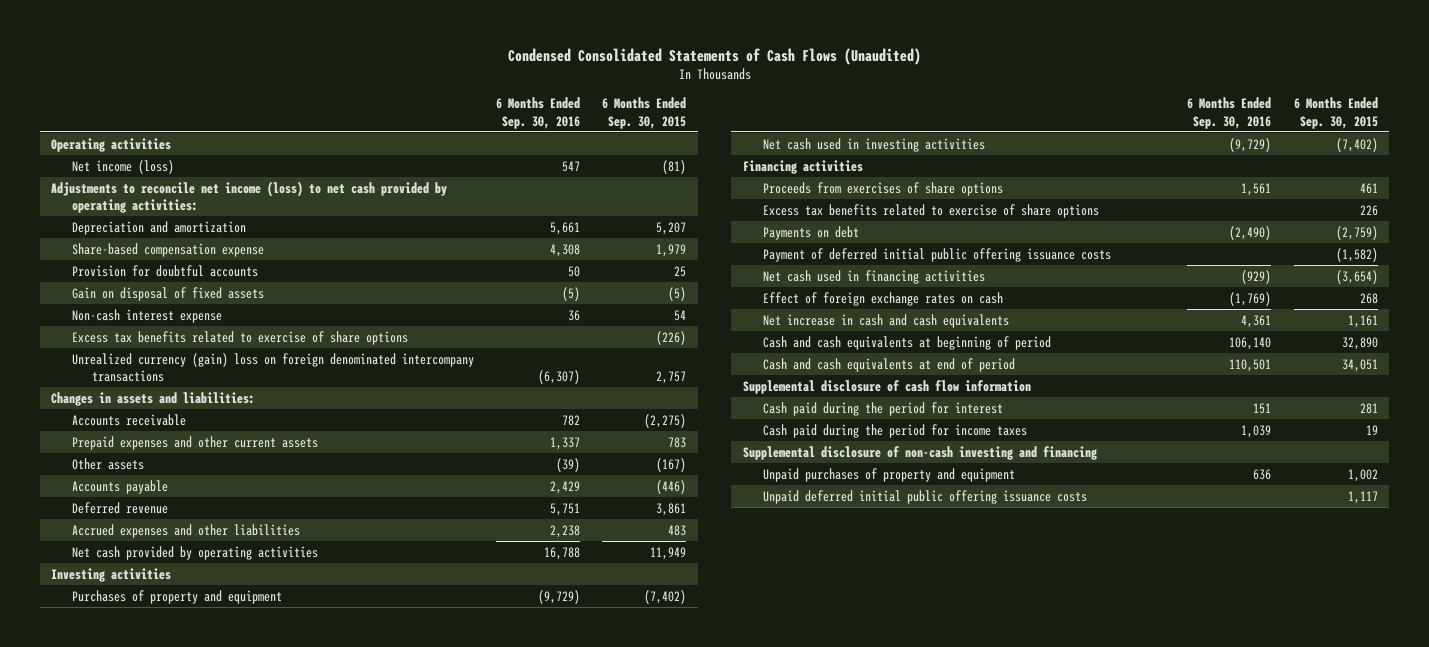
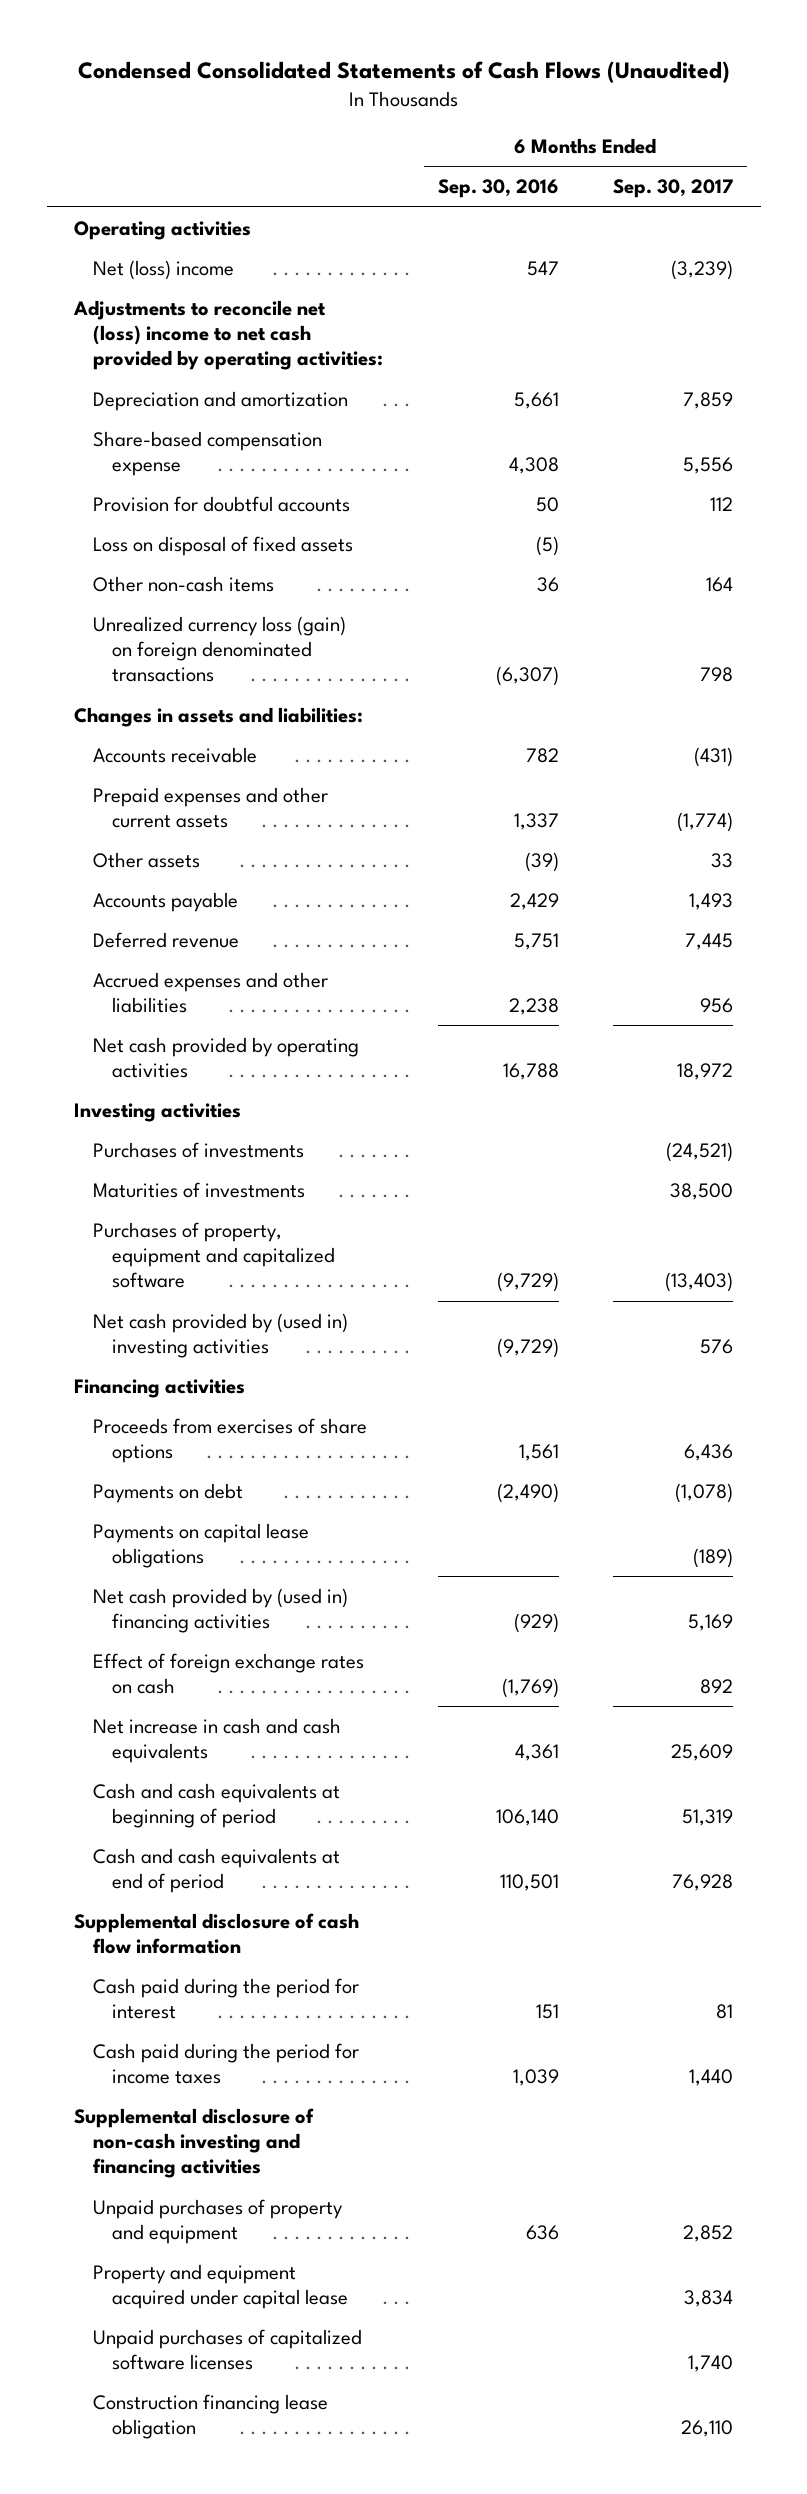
- | 6 Months Ended Sep. 30, 2016 | 6 Months Ended Sep. 30, 2015
+ | 6 Months Ended Sep. 30, 2016 | 6 Months Ended Sep. 30, 2017
- Net income (loss) | 547 | (81)
- Adjustments to reconcile net income (loss) to net cash provided by operating activities:
+ Net (loss) income | 547 | (3,239)
+ Adjustments to reconcile net (loss) income to net cash provided by operating activities:
- Gain on disposal of fixed assets | (5) | (5)
- Non-cash interest expense | 36 | 54
- Excess tax benefits related to exercise of share options | | (226)
- Unrealized currency (gain) loss on foreign denominated intercompany transactions | (6,307) | 2,757
+ Loss on disposal of fixed assets | (5) |
+ Other non-cash items | 36 | 164
+ Unrealized currency loss (gain) on foreign denominated transactions | (6,307) | 798
- Purchases of property and equipment | (9,729) | (7,402)
- Net cash used in investing activities | (9,729) | (7,402)
+ Purchases of investments | | (24,521)
+ Maturities of investments | | 38,500
+ Purchases of property, equipment and capitalized software | (9,729) | (13,403)
+ Net cash provided by (used in) investing activities | (9,729) | 576
- Excess tax benefits related to exercise of share options | | 226
- Payment of deferred initial public offering issuance costs | | (1,582)
- Net cash used in financing activities | (929) | (3,654)
+ Payments on capital lease obligations | | (189)
+ Net cash provided by (used in) financing activities | (929) | 5,169
- Supplemental disclosure of non-cash investing and financing
+ Supplemental disclosure of non-cash investing and financing activities
- Unpaid deferred initial public offering issuance costs | | 1,117
+ Property and equipment acquired under capital lease | | 3,834
+ Unpaid purchases of capitalized software licenses | | 1,740
+ Construction financing lease obligation | | 26,110

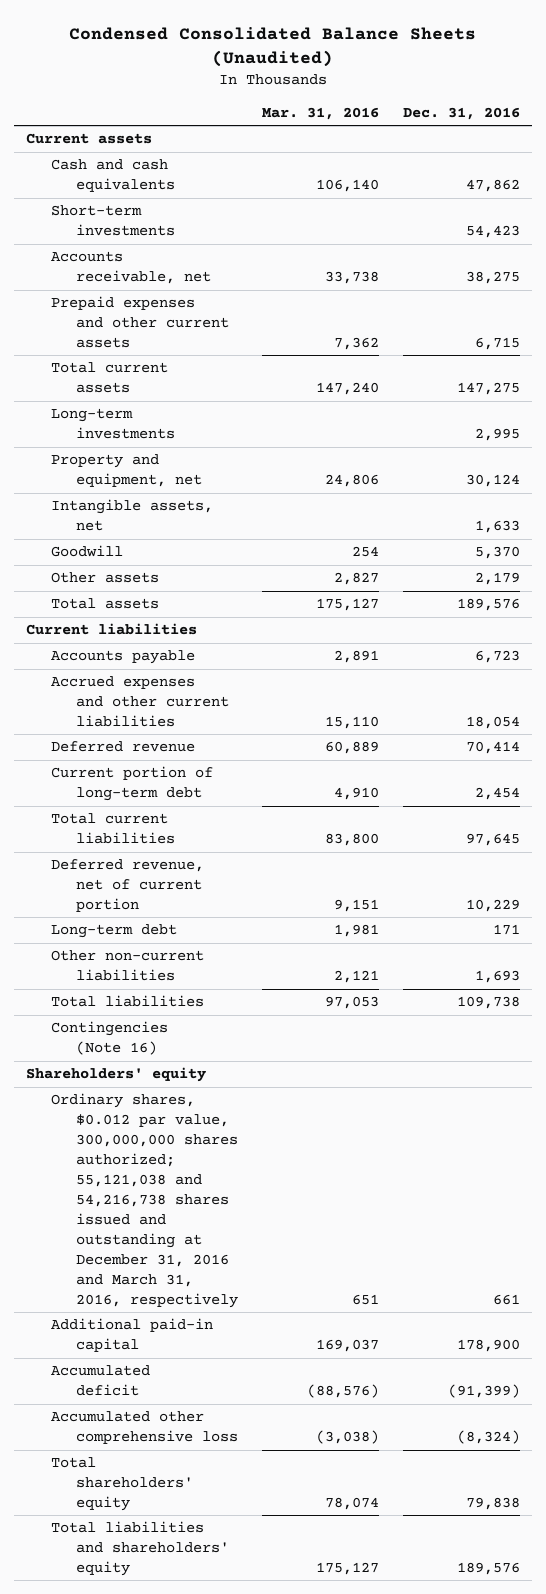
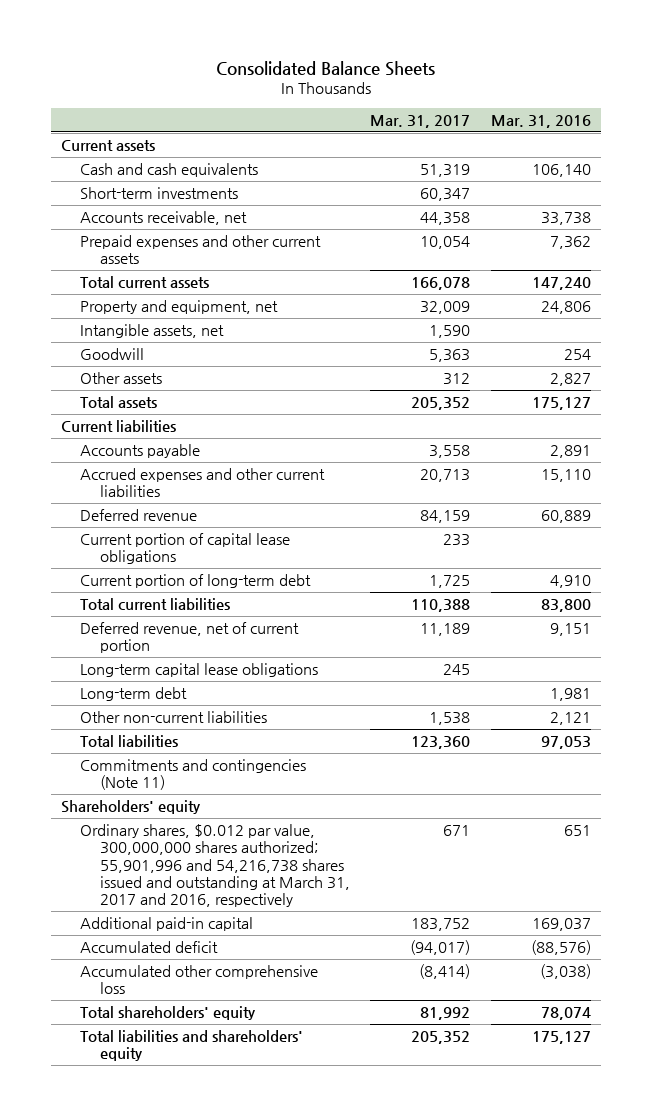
- Condensed Consolidated Balance Sheets (Unaudited)
+ Consolidated Balance Sheets
- | Mar. 31, 2016 | Dec. 31, 2016
+ | Mar. 31, 2017 | Mar. 31, 2016
- Long-term investments | | 2,995
+ Current portion of capital lease obligations | 233 |
+ Long-term capital lease obligations | 245 |
- Contingencies (Note 16)
+ Commitments and contingencies (Note 11)
- Ordinary shares, $0.012 par value, 300,000,000 shares authorized; 55,121,038 and 54,216,738 shares issued and outstanding at December 31, 2016 and March 31, 2016, respectively | 651 | 661
+ Ordinary shares, $0.012 par value, 300,000,000 shares authorized; 55,901,996 and 54,216,738 shares issued and outstanding at March 31, 2017 and 2016, respectively | 671 | 651

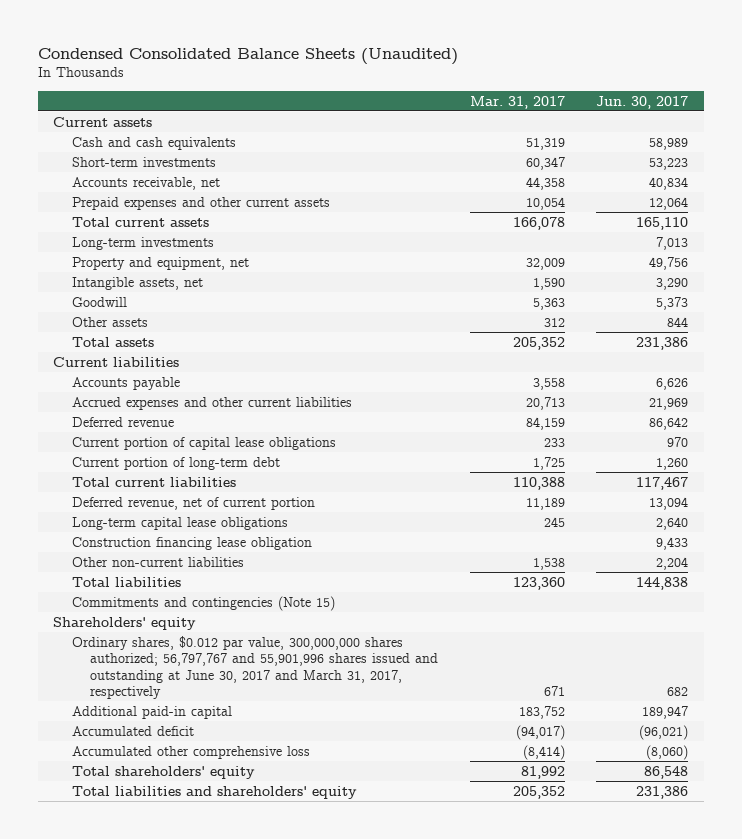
- Consolidated Balance Sheets
+ Condensed Consolidated Balance Sheets (Unaudited)
- | Mar. 31, 2017 | Mar. 31, 2016
+ | Mar. 31, 2017 | Jun. 30, 2017
+ Long-term investments | | 7,013
- Long-term debt | | 1,981
+ Construction financing lease obligation | | 9,433
- Commitments and contingencies (Note 11)
+ Commitments and contingencies (Note 15)
- Ordinary shares, $0.012 par value, 300,000,000 shares authorized; 55,901,996 and 54,216,738 shares issued and outstanding at March 31, 2017 and 2016, respectively | 671 | 651
+ Ordinary shares, $0.012 par value, 300,000,000 shares authorized; 56,797,767 and 55,901,996 shares issued and outstanding at June 30, 2017 and March 31, 2017, respectively | 671 | 682

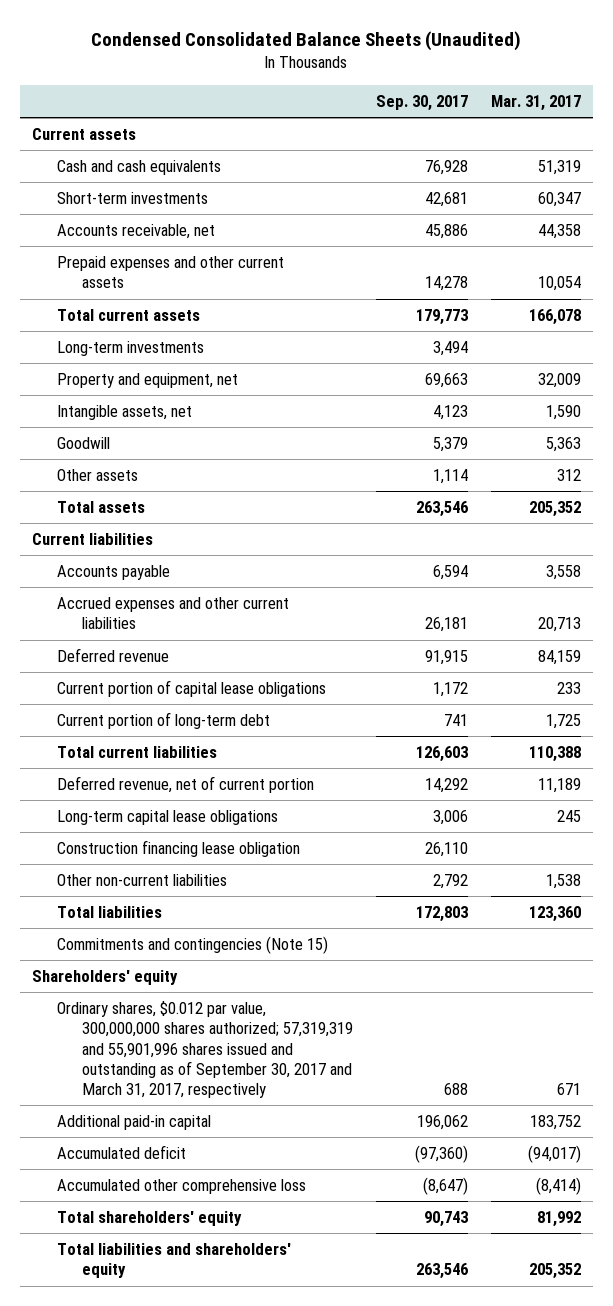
- | Mar. 31, 2017 | Jun. 30, 2017
+ | Sep. 30, 2017 | Mar. 31, 2017
- Ordinary shares, $0.012 par value, 300,000,000 shares authorized; 56,797,767 and 55,901,996 shares issued and outstanding at June 30, 2017 and March 31, 2017, respectively | 671 | 682
+ Ordinary shares, $0.012 par value, 300,000,000 shares authorized; 57,319,319 and 55,901,996 shares issued and outstanding as of September 30, 2017 and March 31, 2017, respectively | 688 | 671

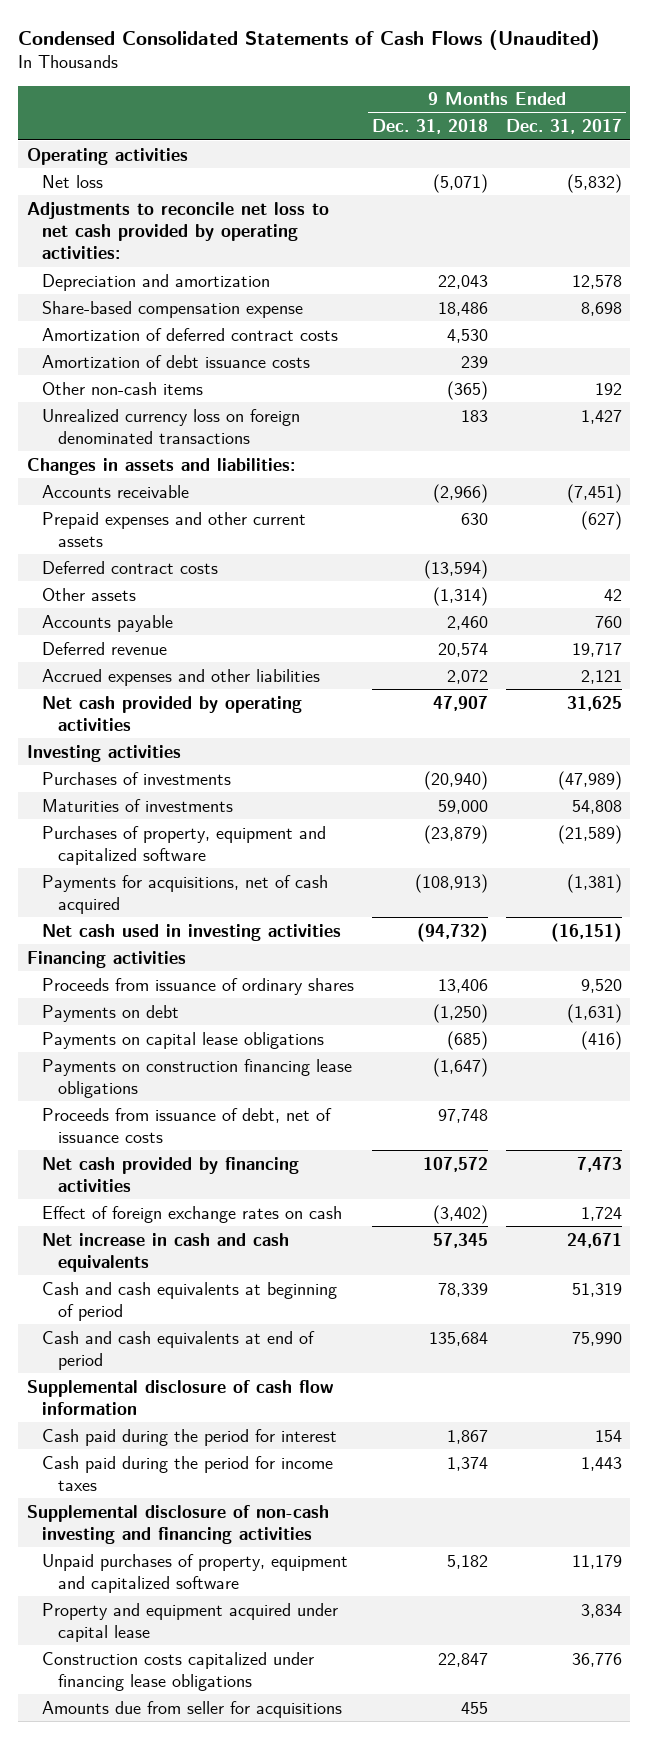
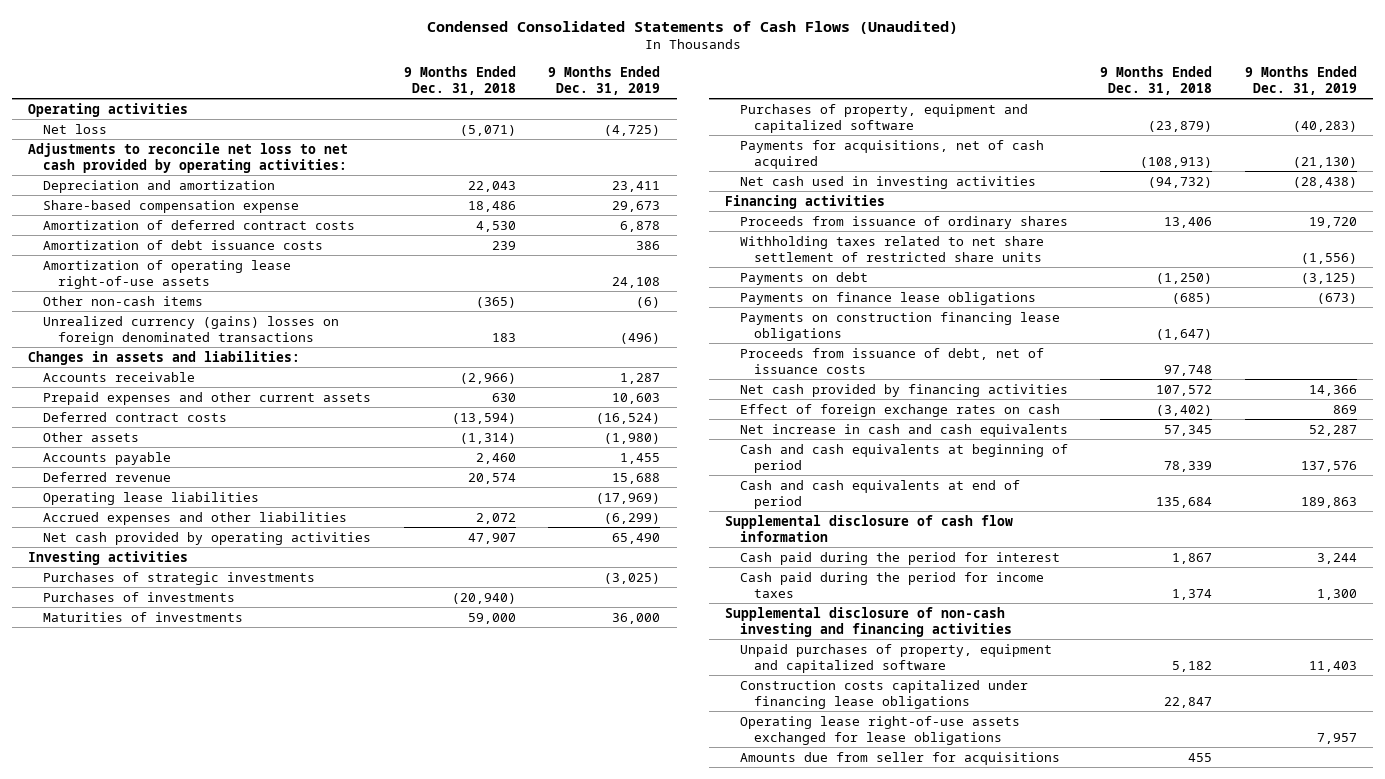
- | 9 Months Ended Dec. 31, 2018 | 9 Months Ended Dec. 31, 2017
+ | 9 Months Ended Dec. 31, 2018 | 9 Months Ended Dec. 31, 2019
+ Amortization of operating lease right-of-use assets | | 24,108
- Unrealized currency loss on foreign denominated transactions | 183 | 1,427
+ Unrealized currency (gains) losses on foreign denominated transactions | 183 | (496)
+ Operating lease liabilities | | (17,969)
+ Purchases of strategic investments | | (3,025)
+ Withholding taxes related to net share settlement of restricted share units | | (1,556)
- Payments on capital lease obligations | (685) | (416)
+ Payments on finance lease obligations | (685) | (673)
- Property and equipment acquired under capital lease | | 3,834
+ Operating lease right-of-use assets exchanged for lease obligations | | 7,957

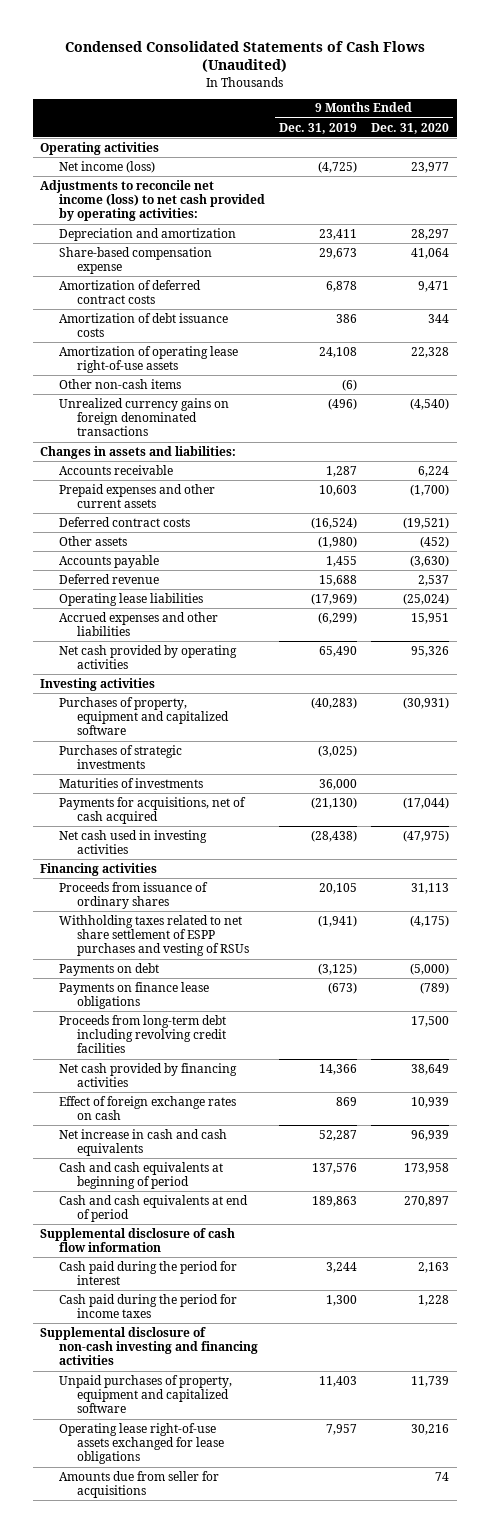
- | 9 Months Ended Dec. 31, 2018 | 9 Months Ended Dec. 31, 2019
+ | 9 Months Ended Dec. 31, 2019 | 9 Months Ended Dec. 31, 2020
- Net loss | (5,071) | (4,725)
- Adjustments to reconcile net loss to net cash provided by operating activities:
+ Net income (loss) | (4,725) | 23,977
+ Adjustments to reconcile net income (loss) to net cash provided by operating activities:
- Unrealized currency (gains) losses on foreign denominated transactions | 183 | (496)
+ Unrealized currency gains on foreign denominated transactions | (496) | (4,540)
moved up: Purchases of property, equipment and capitalized software | (40,283) | (30,931)
- Purchases of investments | (20,940) |
- Proceeds from issuance of ordinary shares | 13,406 | 19,720
- Withholding taxes related to net share settlement of restricted share units | | (1,556)
+ Proceeds from issuance of ordinary shares | 20,105 | 31,113
+ Withholding taxes related to net share settlement of ESPP purchases and vesting of RSUs | (1,941) | (4,175)
- Payments on construction financing lease obligations | (1,647) |
- Proceeds from issuance of debt, net of issuance costs | 97,748 |
+ Proceeds from long-term debt including revolving credit facilities | | 17,500
- Construction costs capitalized under financing lease obligations | 22,847 |

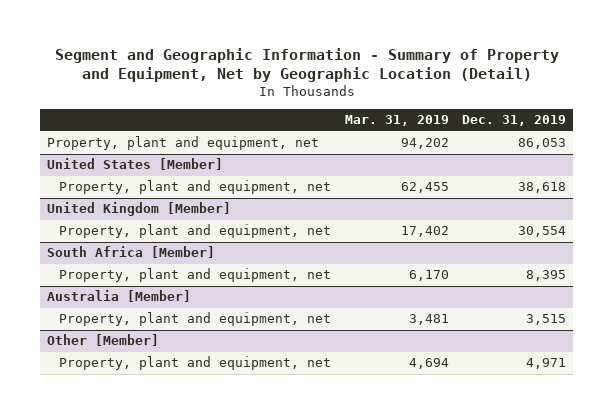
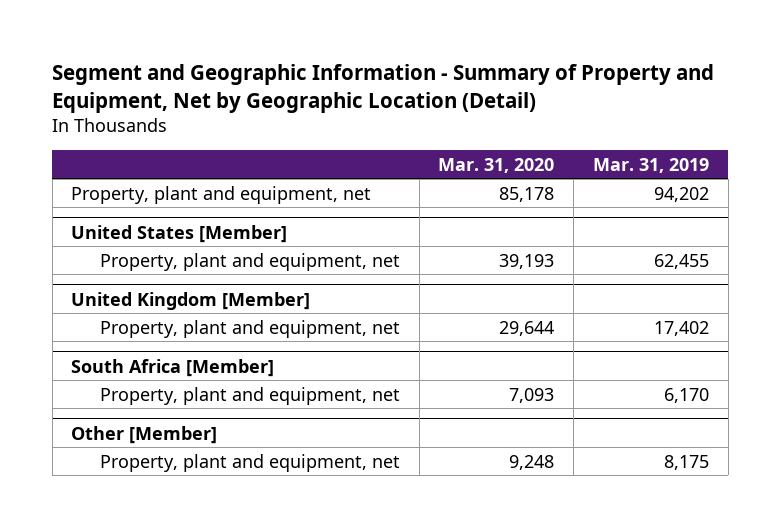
- | Mar. 31, 2019 | Dec. 31, 2019
+ | Mar. 31, 2020 | Mar. 31, 2019
- Australia [Member]
- Property, plant and equipment, net | 3,481 | 3,515
@ Other [Member]
- Property, plant and equipment, net | 4,694 | 4,971
+ Property, plant and equipment, net | 9,248 | 8,175

